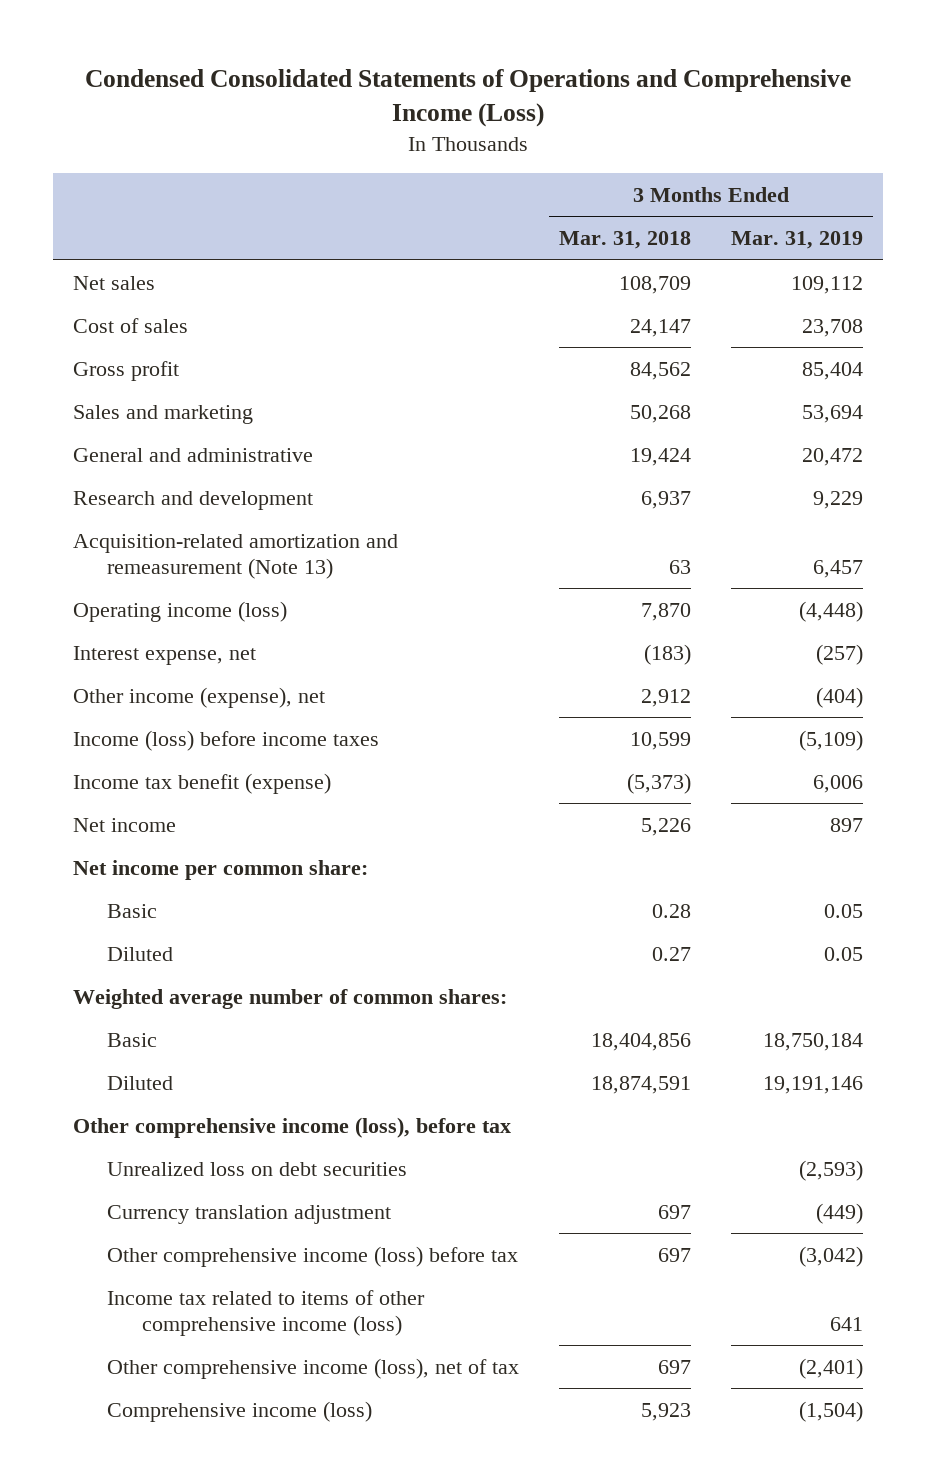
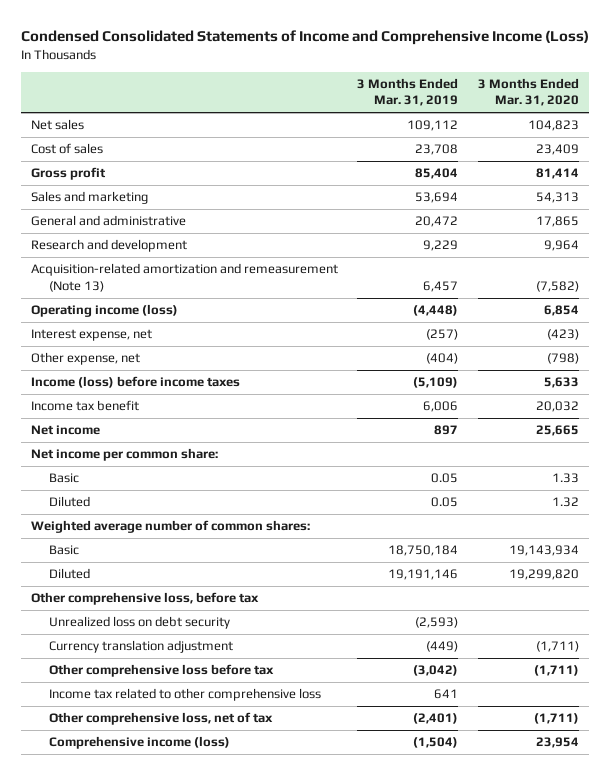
- Condensed Consolidated Statements of Operations and Comprehensive Income (Loss)
+ Condensed Consolidated Statements of Income and Comprehensive Income (Loss)
- | 3 Months Ended Mar. 31, 2018 | 3 Months Ended Mar. 31, 2019
+ | 3 Months Ended Mar. 31, 2019 | 3 Months Ended Mar. 31, 2020
- Other income (expense), net | 2,912 | (404)
+ Other expense, net | (404) | (798)
- Income tax benefit (expense) | (5,373) | 6,006
+ Income tax benefit | 6,006 | 20,032
- Other comprehensive income (loss), before tax
- Unrealized loss on debt securities | | (2,593)
+ Other comprehensive loss, before tax
+ Unrealized loss on debt security | (2,593) |
- Other comprehensive income (loss) before tax | 697 | (3,042)
- Income tax related to items of other comprehensive income (loss) | | 641
- Other comprehensive income (loss), net of tax | 697 | (2,401)
+ Other comprehensive loss before tax | (3,042) | (1,711)
+ Income tax related to other comprehensive loss | 641 |
+ Other comprehensive loss, net of tax | (2,401) | (1,711)

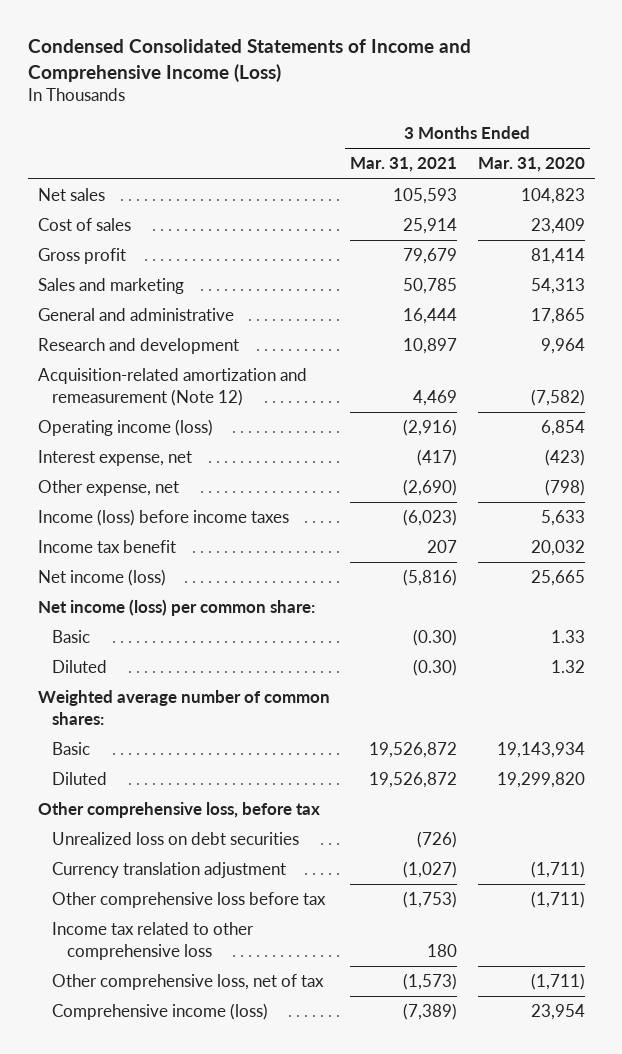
- | 3 Months Ended Mar. 31, 2019 | 3 Months Ended Mar. 31, 2020
+ | 3 Months Ended Mar. 31, 2021 | 3 Months Ended Mar. 31, 2020
- Acquisition-related amortization and remeasurement (Note 13) | 6,457 | (7,582)
+ Acquisition-related amortization and remeasurement (Note 12) | 4,469 | (7,582)
- Net income | 897 | 25,665
- Net income per common share:
+ Net income (loss) | (5,816) | 25,665
+ Net income (loss) per common share:
- Unrealized loss on debt security | (2,593) |
+ Unrealized loss on debt securities | (726) |

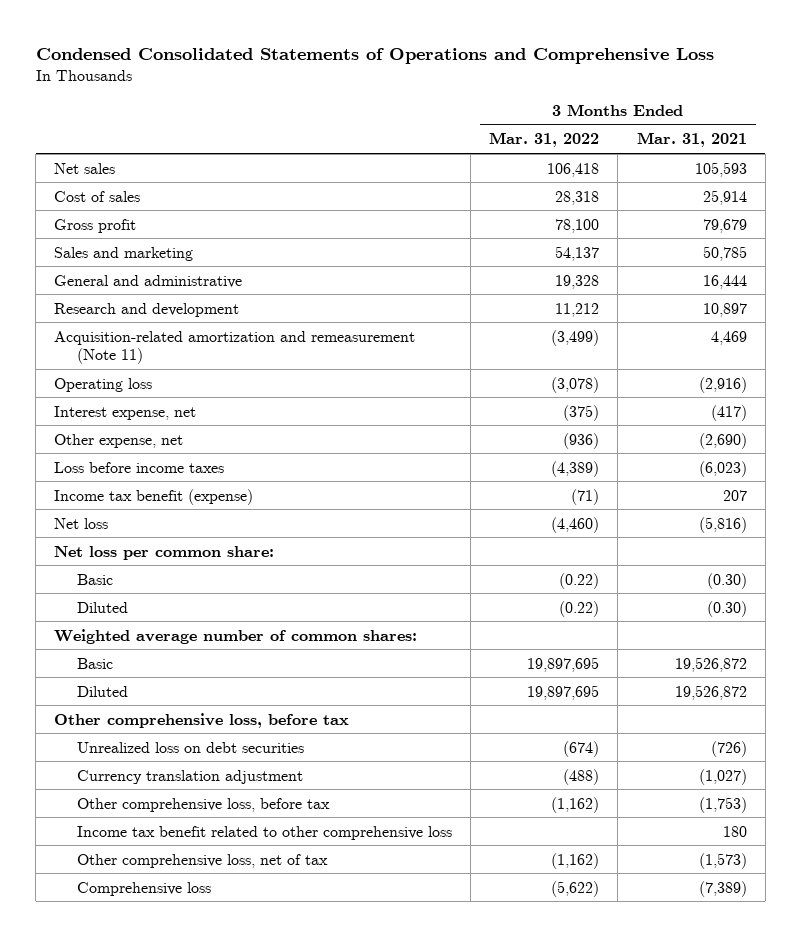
- Condensed Consolidated Statements of Income and Comprehensive Income (Loss)
+ Condensed Consolidated Statements of Operations and Comprehensive Loss
- | 3 Months Ended Mar. 31, 2021 | 3 Months Ended Mar. 31, 2020
+ | 3 Months Ended Mar. 31, 2022 | 3 Months Ended Mar. 31, 2021
- Acquisition-related amortization and remeasurement (Note 12) | 4,469 | (7,582)
- Operating income (loss) | (2,916) | 6,854
+ Acquisition-related amortization and remeasurement (Note 11) | (3,499) | 4,469
+ Operating loss | (3,078) | (2,916)
- Income (loss) before income taxes | (6,023) | 5,633
- Income tax benefit | 207 | 20,032
- Net income (loss) | (5,816) | 25,665
- Net income (loss) per common share:
+ Loss before income taxes | (4,389) | (6,023)
+ Income tax benefit (expense) | (71) | 207
+ Net loss | (4,460) | (5,816)
+ Net loss per common share:
- Other comprehensive loss before tax | (1,753) | (1,711)
- Income tax related to other comprehensive loss | 180 |
+ Other comprehensive loss, before tax | (1,162) | (1,753)
+ Income tax benefit related to other comprehensive loss | | 180
- Comprehensive income (loss) | (7,389) | 23,954
+ Comprehensive loss | (5,622) | (7,389)

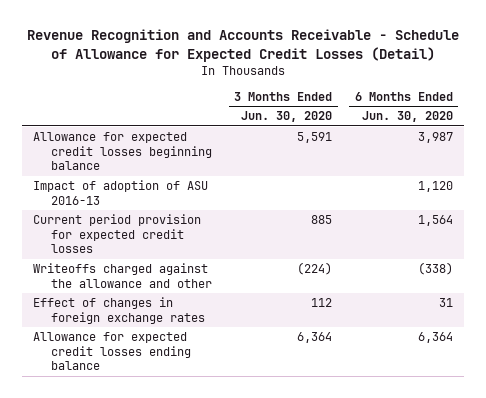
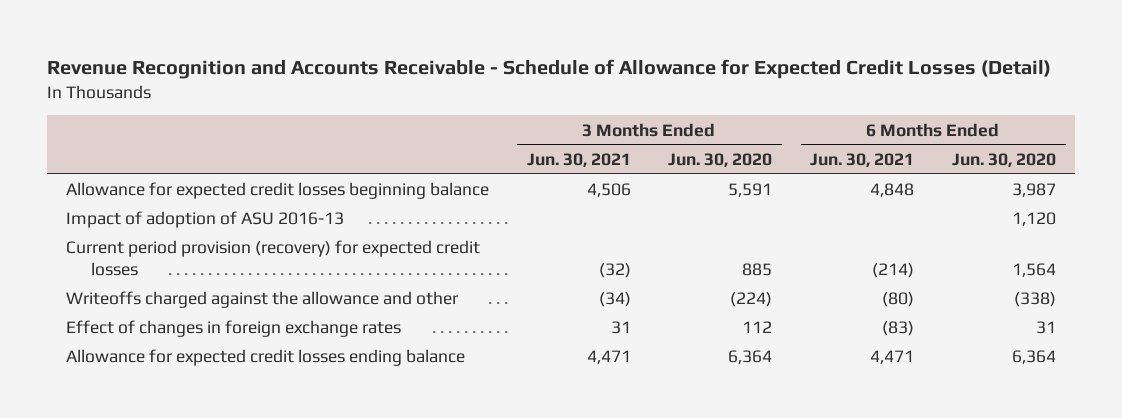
- | 3 Months Ended Jun. 30, 2020 | 6 Months Ended Jun. 30, 2020
+ | 3 Months Ended Jun. 30, 2021 | 3 Months Ended Jun. 30, 2020 | 6 Months Ended Jun. 30, 2021 | 6 Months Ended Jun. 30, 2020
- Current period provision for expected credit losses | 885 | 1,564
+ Current period provision (recovery) for expected credit losses | (32) | 885 | (214) | 1,564

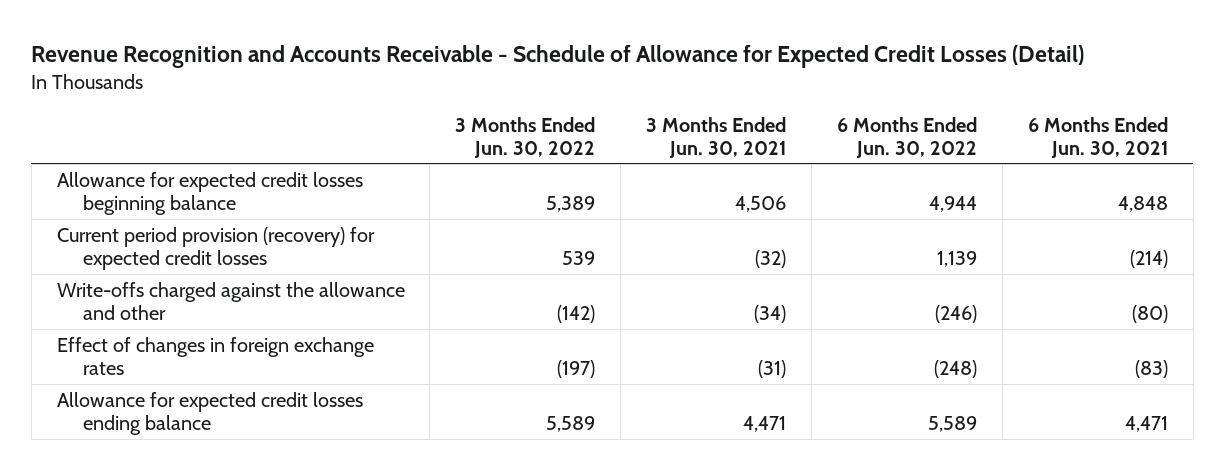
- | 3 Months Ended Jun. 30, 2021 | 3 Months Ended Jun. 30, 2020 | 6 Months Ended Jun. 30, 2021 | 6 Months Ended Jun. 30, 2020
+ | 3 Months Ended Jun. 30, 2022 | 3 Months Ended Jun. 30, 2021 | 6 Months Ended Jun. 30, 2022 | 6 Months Ended Jun. 30, 2021
- Impact of adoption of ASU 2016-13 | | | | 1,120
- Writeoffs charged against the allowance and other | (34) | (224) | (80) | (338)
- Effect of changes in foreign exchange rates | 31 | 112 | (83) | 31
+ Write-offs charged against the allowance and other | (142) | (34) | (246) | (80)
+ Effect of changes in foreign exchange rates | (197) | (31) | (248) | (83)

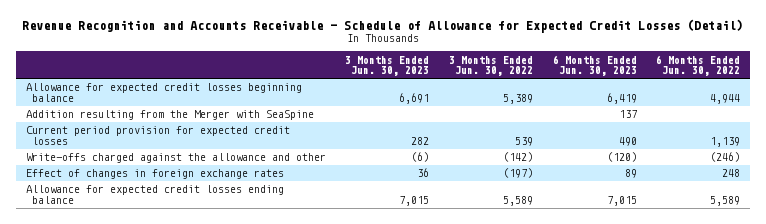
- | 3 Months Ended Jun. 30, 2022 | 3 Months Ended Jun. 30, 2021 | 6 Months Ended Jun. 30, 2022 | 6 Months Ended Jun. 30, 2021
+ | 3 Months Ended Jun. 30, 2023 | 3 Months Ended Jun. 30, 2022 | 6 Months Ended Jun. 30, 2023 | 6 Months Ended Jun. 30, 2022
- Current period provision (recovery) for expected credit losses | 539 | (32) | 1,139 | (214)
+ Addition resulting from the Merger with SeaSpine | | | 137 |
+ Current period provision for expected credit losses | 282 | 539 | 490 | 1,139
- Effect of changes in foreign exchange rates | (197) | (31) | (248) | (83)
+ Effect of changes in foreign exchange rates | 36 | (197) | 89 | 248

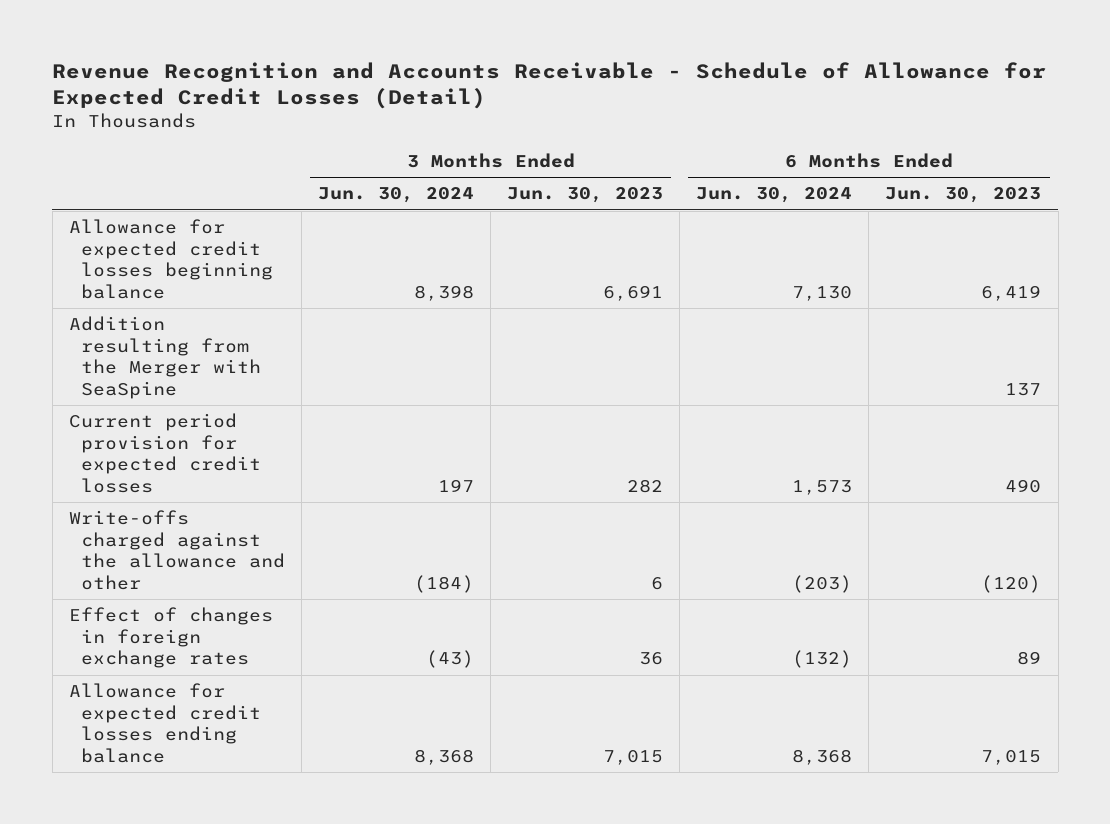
- | 3 Months Ended Jun. 30, 2023 | 3 Months Ended Jun. 30, 2022 | 6 Months Ended Jun. 30, 2023 | 6 Months Ended Jun. 30, 2022
+ | 3 Months Ended Jun. 30, 2024 | 3 Months Ended Jun. 30, 2023 | 6 Months Ended Jun. 30, 2024 | 6 Months Ended Jun. 30, 2023
- Write-offs charged against the allowance and other | (6) | (142) | (120) | (246)
+ Write-offs charged against the allowance and other | (184) | 6 | (203) | (120)

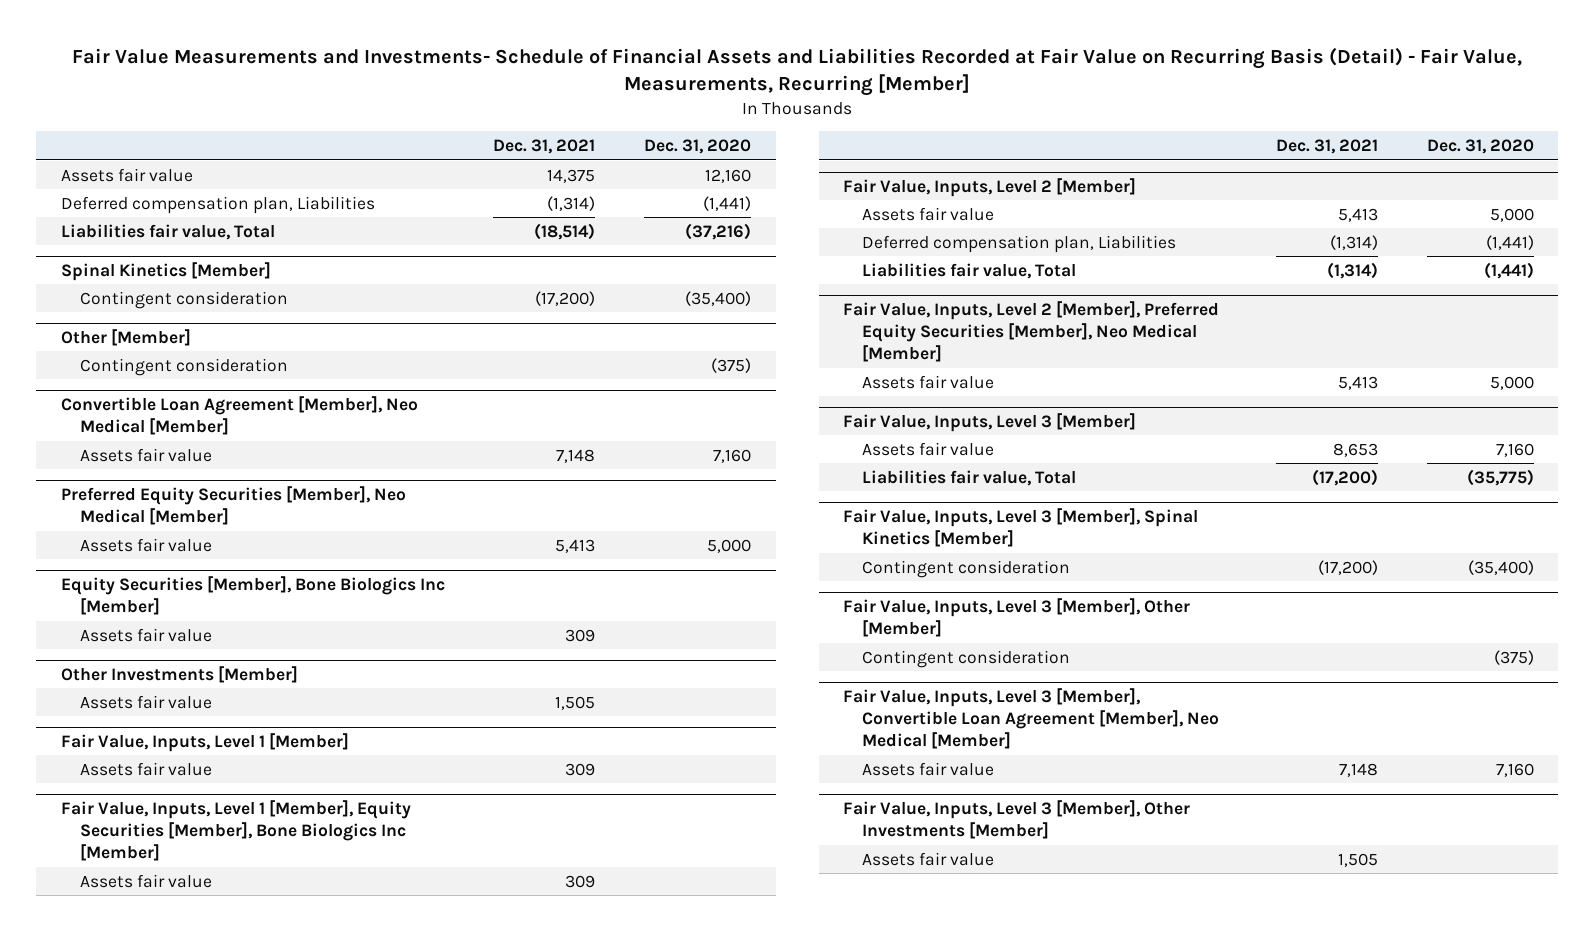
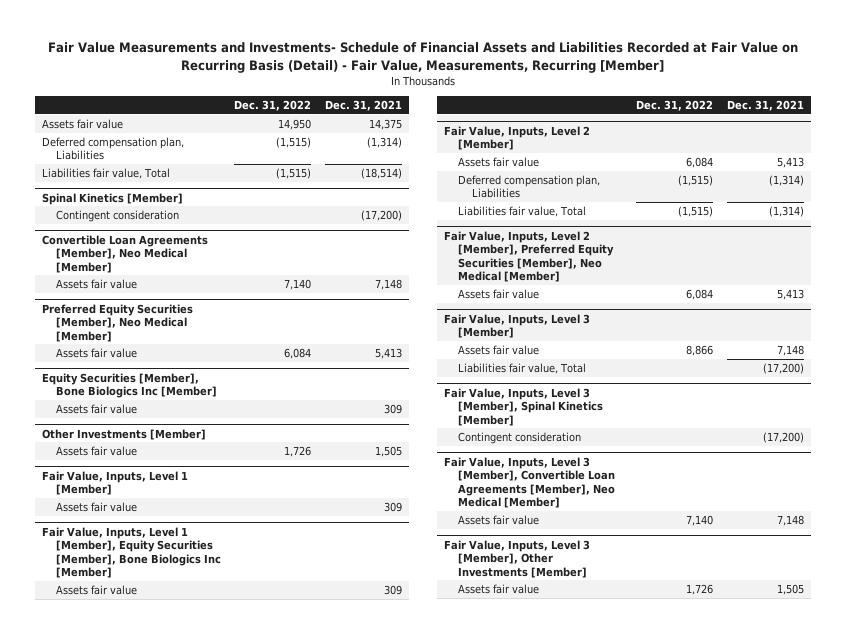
- | Dec. 31, 2021 | Dec. 31, 2020
+ | Dec. 31, 2022 | Dec. 31, 2021
- Other [Member]
- Contingent consideration | | (375)
- Convertible Loan Agreement [Member], Neo Medical [Member]
+ Convertible Loan Agreements [Member], Neo Medical [Member]
@ Fair Value, Inputs, Level 3 [Member]
- Assets fair value | 8,653 | 7,160
+ Assets fair value | 8,866 | 7,148
- Fair Value, Inputs, Level 3 [Member], Other [Member]
- Contingent consideration | | (375)
- Fair Value, Inputs, Level 3 [Member], Convertible Loan Agreement [Member], Neo Medical [Member]
+ Fair Value, Inputs, Level 3 [Member], Convertible Loan Agreements [Member], Neo Medical [Member]

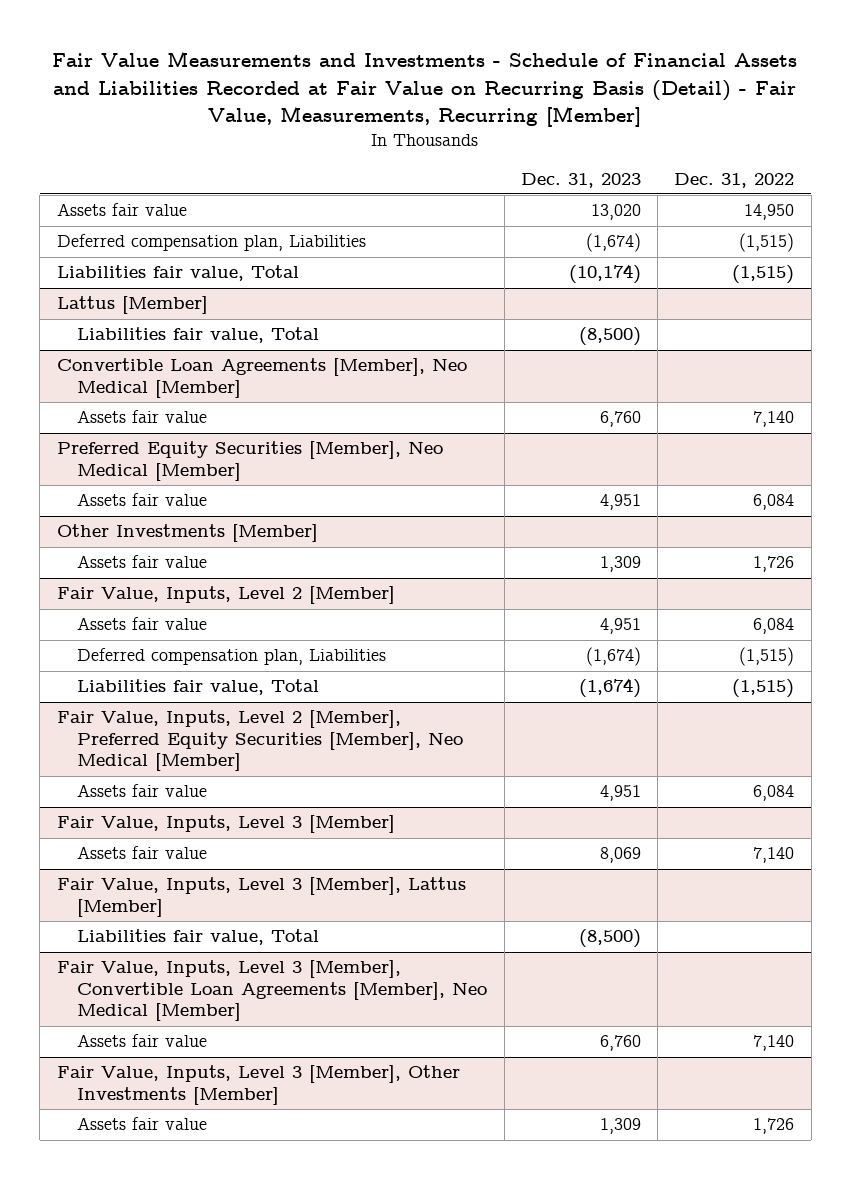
- Fair Value Measurements and Investments- Schedule of Financial Assets and Liabilities Recorded at Fair Value on Recurring Basis (Detail) - Fair Value, Measurements, Recurring [Member]
+ Fair Value Measurements and Investments - Schedule of Financial Assets and Liabilities Recorded at Fair Value on Recurring Basis (Detail) - Fair Value, Measurements, Recurring [Member]
- | Dec. 31, 2022 | Dec. 31, 2021
+ | Dec. 31, 2023 | Dec. 31, 2022
- Spinal Kinetics [Member]
- Contingent consideration | | (17,200)
+ Lattus [Member]
+ Liabilities fair value, Total | (8,500) |
- Equity Securities [Member], Bone Biologics Inc [Member]
- Assets fair value | | 309
- Fair Value, Inputs, Level 1 [Member]
- Assets fair value | | 309
- Fair Value, Inputs, Level 1 [Member], Equity Securities [Member], Bone Biologics Inc [Member]
- Assets fair value | | 309
@ Fair Value, Inputs, Level 3 [Member]
- Assets fair value | 8,866 | 7,148
+ Assets fair value | 8,069 | 7,140
+ Fair Value, Inputs, Level 3 [Member], Lattus [Member]
- Fair Value, Inputs, Level 3 [Member], Spinal Kinetics [Member]
- Contingent consideration | | (17,200)

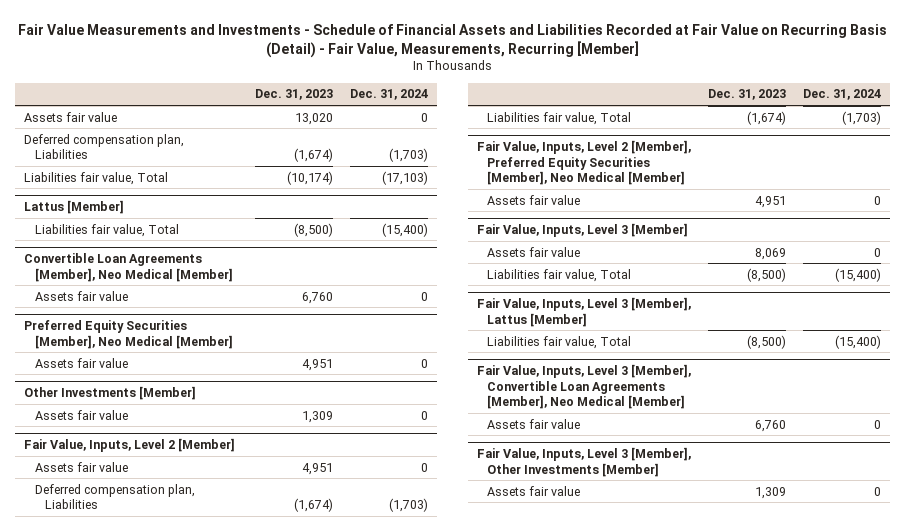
- | Dec. 31, 2023 | Dec. 31, 2022
+ | Dec. 31, 2023 | Dec. 31, 2024
@ Fair Value, Inputs, Level 3 [Member]
+ Liabilities fair value, Total | (8,500) | (15,400)

